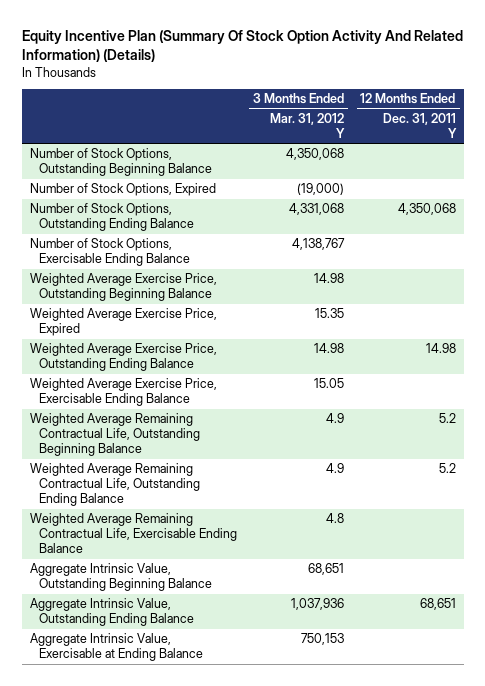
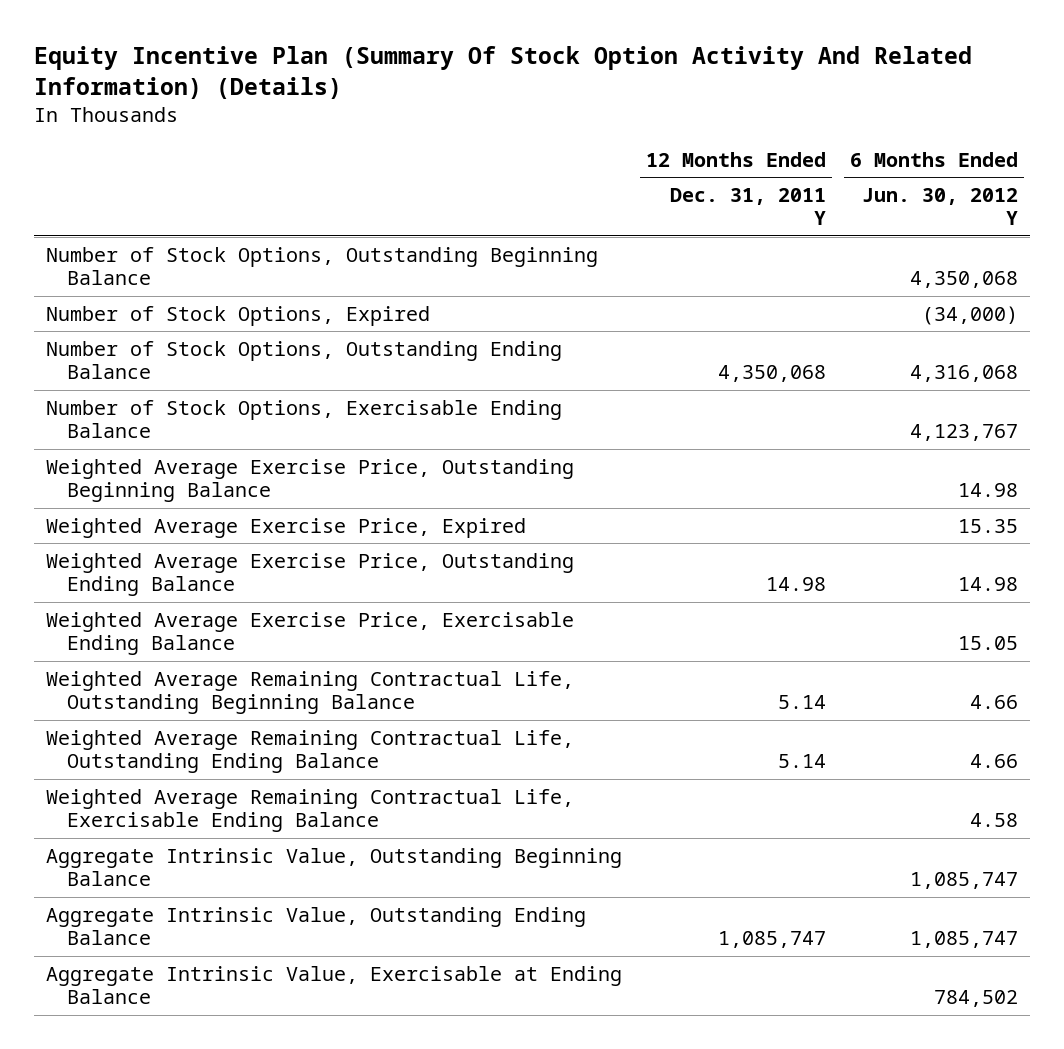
- | 3 Months Ended Mar. 31, 2012 Y | 12 Months Ended Dec. 31, 2011 Y
+ | 12 Months Ended Dec. 31, 2011 Y | 6 Months Ended Jun. 30, 2012 Y
- Weighted Average Remaining Contractual Life, Outstanding Beginning Balance | 4.9 | 5.2
- Weighted Average Remaining Contractual Life, Outstanding Ending Balance | 4.9 | 5.2
+ Weighted Average Remaining Contractual Life, Outstanding Beginning Balance | 5.14 | 4.66
+ Weighted Average Remaining Contractual Life, Outstanding Ending Balance | 5.14 | 4.66
- Aggregate Intrinsic Value, Outstanding Ending Balance | 1,037,936 | 68,651
+ Aggregate Intrinsic Value, Outstanding Ending Balance | 1,085,747 | 1,085,747

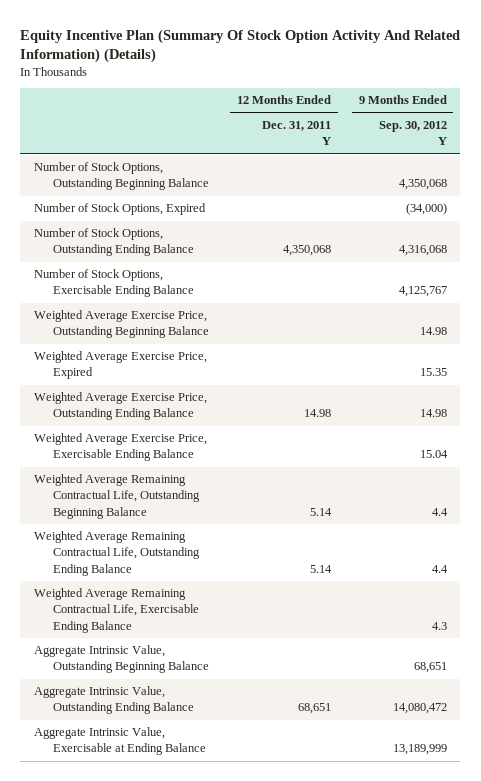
- | 12 Months Ended Dec. 31, 2011 Y | 6 Months Ended Jun. 30, 2012 Y
+ | 12 Months Ended Dec. 31, 2011 Y | 9 Months Ended Sep. 30, 2012 Y
- Aggregate Intrinsic Value, Outstanding Ending Balance | 1,085,747 | 1,085,747
+ Aggregate Intrinsic Value, Outstanding Ending Balance | 68,651 | 14,080,472

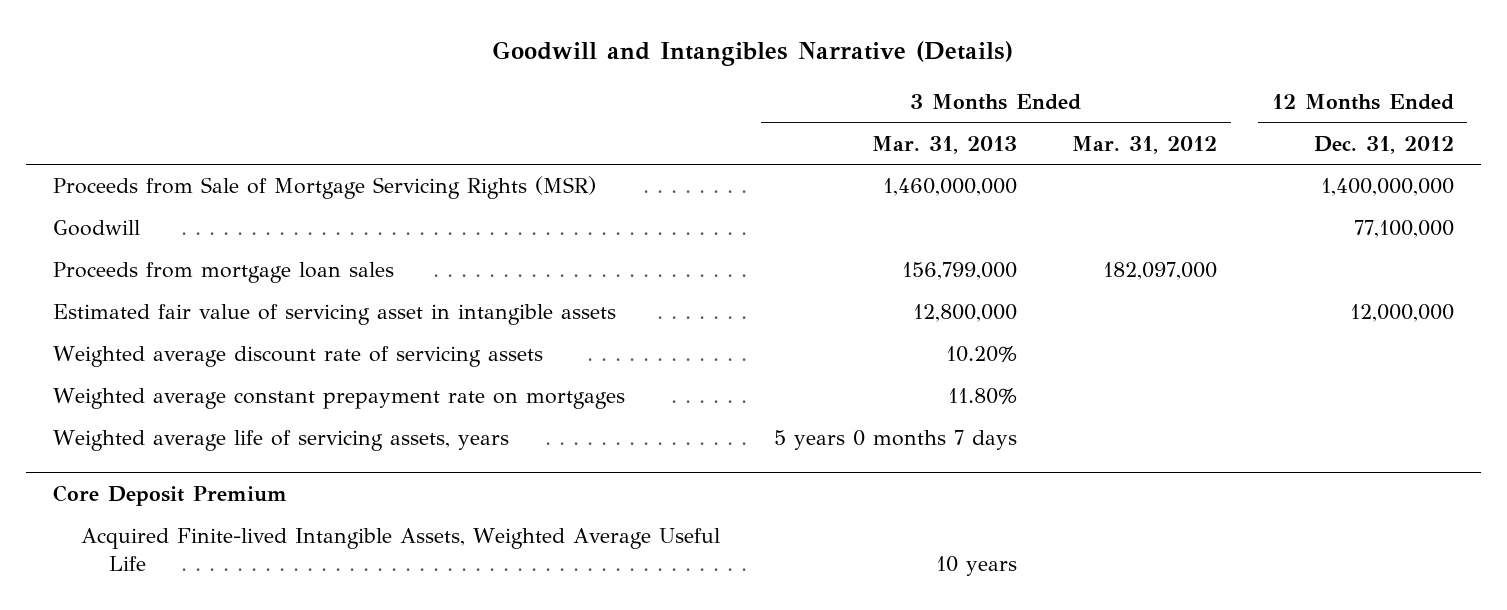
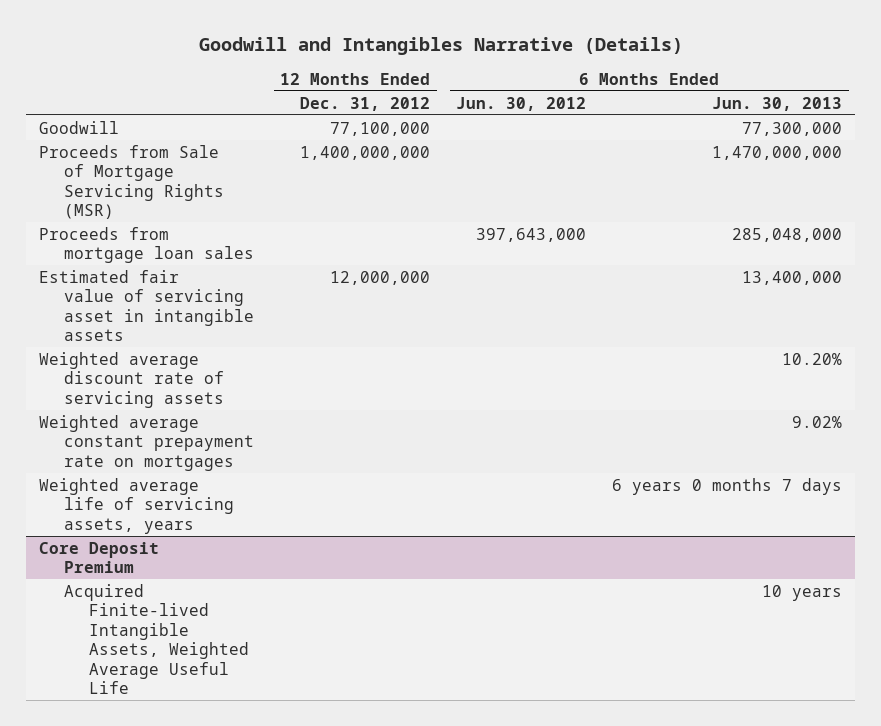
- | 3 Months Ended Mar. 31, 2013 | 3 Months Ended Mar. 31, 2012 | 12 Months Ended Dec. 31, 2012
+ | 12 Months Ended Dec. 31, 2012 | 6 Months Ended Jun. 30, 2012 | 6 Months Ended Jun. 30, 2013
moved down: Proceeds from Sale of Mortgage Servicing Rights (MSR) | 1,400,000,000 | | 1,470,000,000

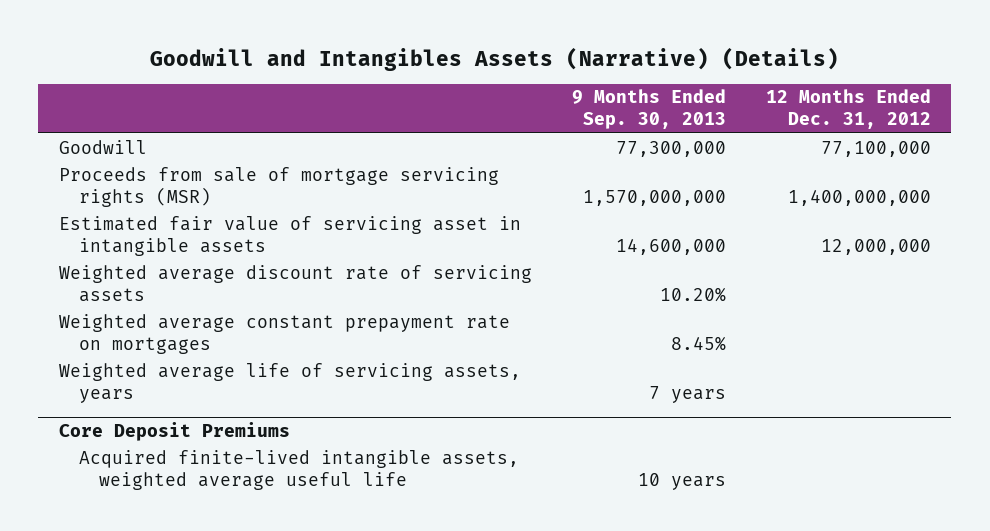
- Goodwill and Intangibles Narrative (Details)
+ Goodwill and Intangibles Assets (Narrative) (Details)
- | 12 Months Ended Dec. 31, 2012 | 6 Months Ended Jun. 30, 2012 | 6 Months Ended Jun. 30, 2013
+ | 9 Months Ended Sep. 30, 2013 | 12 Months Ended Dec. 31, 2012
- Proceeds from Sale of Mortgage Servicing Rights (MSR) | 1,400,000,000 | | 1,470,000,000
- Proceeds from mortgage loan sales | | 397,643,000 | 285,048,000
+ Proceeds from sale of mortgage servicing rights (MSR) | 1,570,000,000 | 1,400,000,000
- Core Deposit Premium
- Acquired Finite-lived Intangible Assets, Weighted Average Useful Life | | | 10 years
+ Core Deposit Premiums
+ Acquired finite-lived intangible assets, weighted average useful life | 10 years |

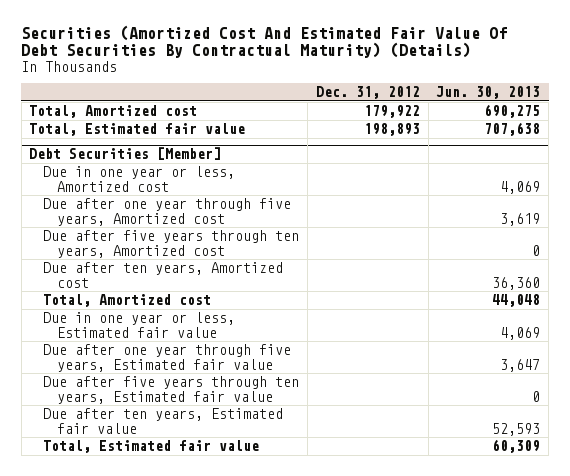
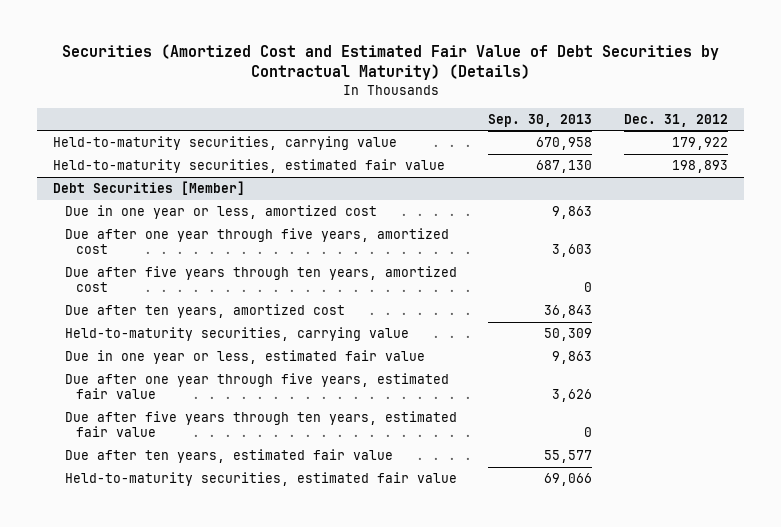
- Securities (Amortized Cost And Estimated Fair Value Of Debt Securities By Contractual Maturity) (Details)
+ Securities (Amortized Cost and Estimated Fair Value of Debt Securities by Contractual Maturity) (Details)
- | Dec. 31, 2012 | Jun. 30, 2013
+ | Sep. 30, 2013 | Dec. 31, 2012
- Total, Amortized cost | 179,922 | 690,275
- Total, Estimated fair value | 198,893 | 707,638
+ Held-to-maturity securities, carrying value | 670,958 | 179,922
+ Held-to-maturity securities, estimated fair value | 687,130 | 198,893
@ Debt Securities [Member]
- Due in one year or less, Amortized cost | | 4,069
- Due after one year through five years, Amortized cost | | 3,619
- Due after five years through ten years, Amortized cost | | 0
- Due after ten years, Amortized cost | | 36,360
- Total, Amortized cost | | 44,048
- Due in one year or less, Estimated fair value | | 4,069
- Due after one year through five years, Estimated fair value | | 3,647
- Due after five years through ten years, Estimated fair value | | 0
- Due after ten years, Estimated fair value | | 52,593
- Total, Estimated fair value | | 60,309
+ Due in one year or less, amortized cost | 9,863 |
+ Due after one year through five years, amortized cost | 3,603 |
+ Due after five years through ten years, amortized cost | 0 |
+ Due after ten years, amortized cost | 36,843 |
+ Held-to-maturity securities, carrying value | 50,309 |
+ Due in one year or less, estimated fair value | 9,863 |
+ Due after one year through five years, estimated fair value | 3,626 |
+ Due after five years through ten years, estimated fair value | 0 |
+ Due after ten years, estimated fair value | 55,577 |
+ Held-to-maturity securities, estimated fair value | 69,066 |

